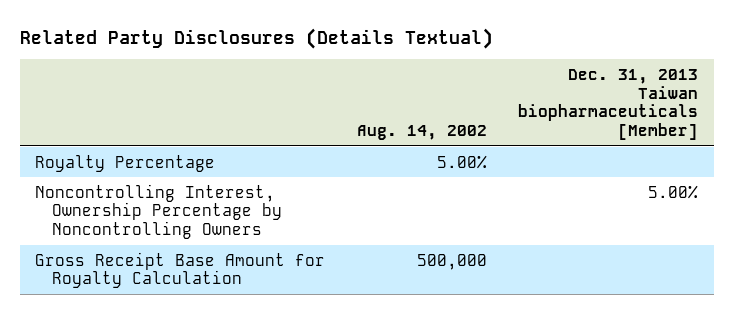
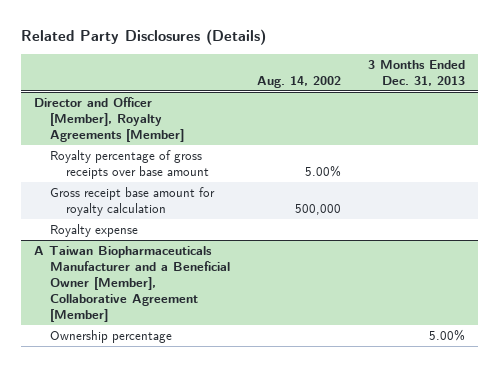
- Related Party Disclosures (Details Textual)
+ Related Party Disclosures (Details)
- | Aug. 14, 2002 | Dec. 31, 2013 Taiwan biopharmaceuticals [Member]
+ | Aug. 14, 2002 | 3 Months Ended Dec. 31, 2013
- Royalty Percentage | 5.00% |
- Noncontrolling Interest, Ownership Percentage by Noncontrolling Owners | | 5.00%
- Gross Receipt Base Amount for Royalty Calculation | 500,000 |
+ Director and Officer [Member], Royalty Agreements [Member]
+ Royalty percentage of gross receipts over base amount | 5.00% |
+ Gross receipt base amount for royalty calculation | 500,000 |
+ Royalty expense
+ A Taiwan Biopharmaceuticals Manufacturer and a Beneficial Owner [Member], Collaborative Agreement [Member]
+ Ownership percentage | | 5.00%

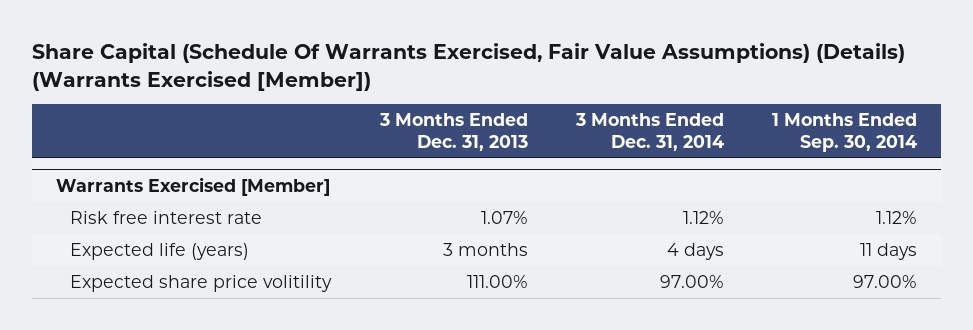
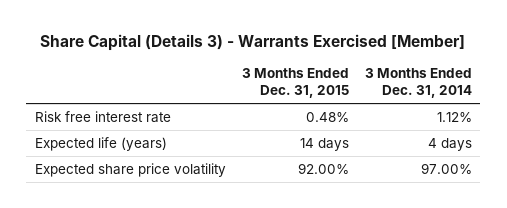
- Share Capital (Schedule Of Warrants Exercised, Fair Value Assumptions) (Details) (Warrants Exercised [Member])
+ Share Capital (Details 3) - Warrants Exercised [Member]
- | 3 Months Ended Dec. 31, 2013 | 3 Months Ended Dec. 31, 2014 | 1 Months Ended Sep. 30, 2014
+ | 3 Months Ended Dec. 31, 2015 | 3 Months Ended Dec. 31, 2014
- Warrants Exercised [Member]
- Expected share price volitility | 111.00% | 97.00% | 97.00%
+ Expected share price volatility | 92.00% | 97.00%

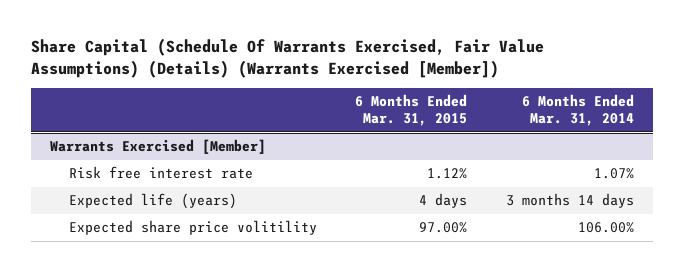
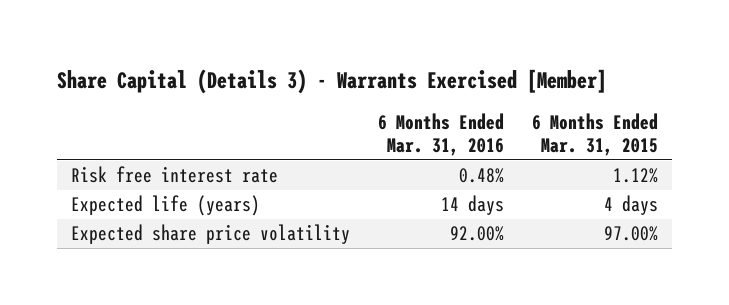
- Share Capital (Schedule Of Warrants Exercised, Fair Value Assumptions) (Details) (Warrants Exercised [Member])
+ Share Capital (Details 3) - Warrants Exercised [Member]
- | 6 Months Ended Mar. 31, 2015 | 6 Months Ended Mar. 31, 2014
+ | 6 Months Ended Mar. 31, 2016 | 6 Months Ended Mar. 31, 2015
- Warrants Exercised [Member]
- Expected share price volitility | 97.00% | 106.00%
+ Expected share price volatility | 92.00% | 97.00%

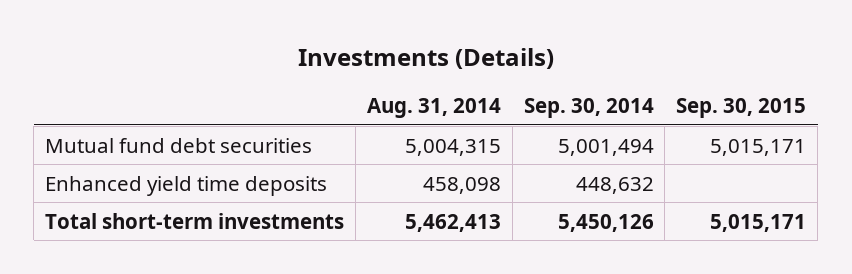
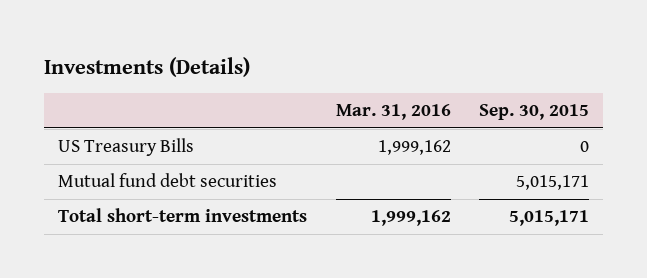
- | Aug. 31, 2014 | Sep. 30, 2014 | Sep. 30, 2015
+ | Mar. 31, 2016 | Sep. 30, 2015
+ US Treasury Bills | 1,999,162 | 0
- Enhanced yield time deposits | 458,098 | 448,632 |

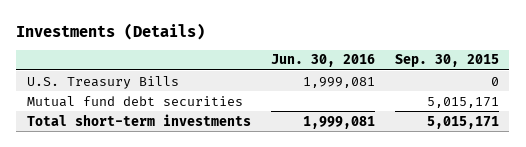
- | Mar. 31, 2016 | Sep. 30, 2015
+ | Jun. 30, 2016 | Sep. 30, 2015
- US Treasury Bills | 1,999,162 | 0
+ U.S. Treasury Bills | 1,999,081 | 0

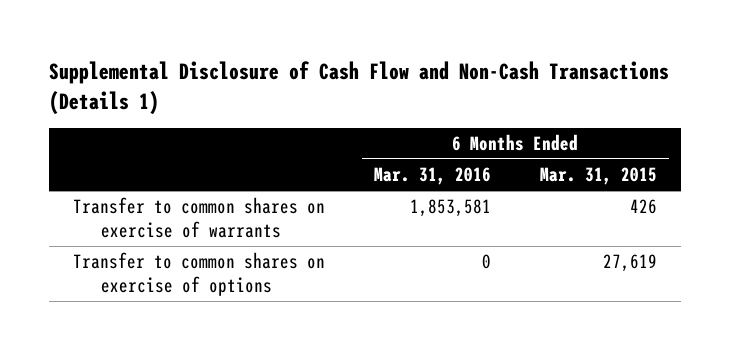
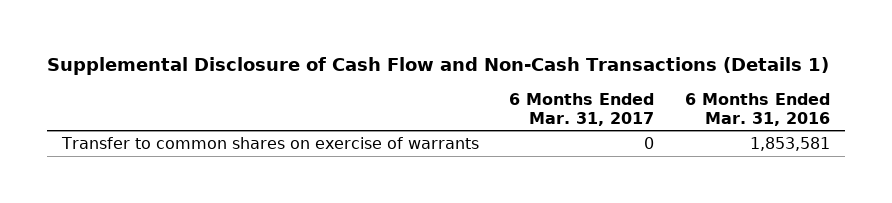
- | 6 Months Ended Mar. 31, 2016 | 6 Months Ended Mar. 31, 2015
+ | 6 Months Ended Mar. 31, 2017 | 6 Months Ended Mar. 31, 2016
- Transfer to common shares on exercise of options | 0 | 27,619

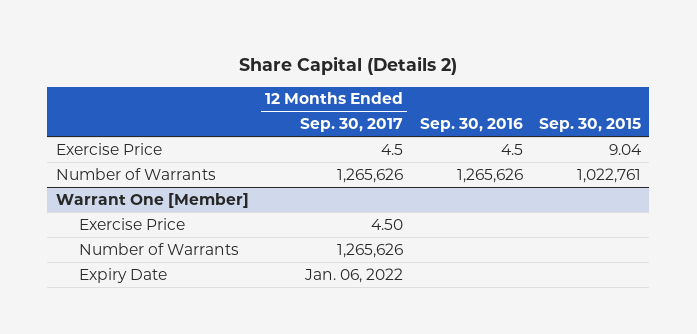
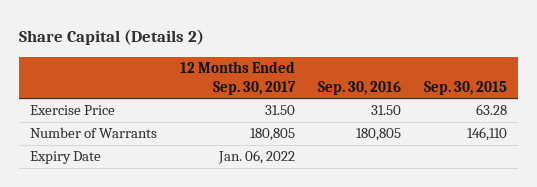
- Exercise Price | 4.5 | 4.5 | 9.04
- Number of Warrants | 1,265,626 | 1,265,626 | 1,022,761
- Warrant One [Member]
- Exercise Price | 4.50 | |
- Number of Warrants | 1,265,626 | |
+ Exercise Price | 31.50 | 31.50 | 63.28
+ Number of Warrants | 180,805 | 180,805 | 146,110

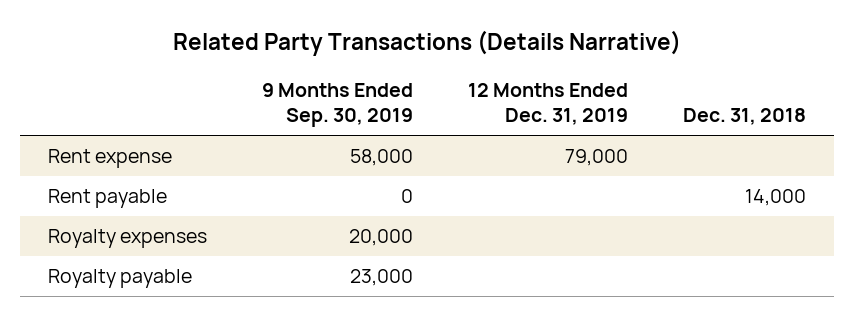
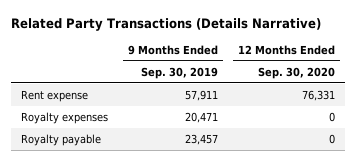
- | 9 Months Ended Sep. 30, 2019 | 12 Months Ended Dec. 31, 2019 | Dec. 31, 2018
+ | 9 Months Ended Sep. 30, 2019 | 12 Months Ended Sep. 30, 2020
- Rent expense | 58,000 | 79,000 |
- Rent payable | 0 | | 14,000
- Royalty expenses | 20,000 | |
- Royalty payable | 23,000 | |
+ Rent expense | 57,911 | 76,331
+ Royalty expenses | 20,471 | 0
+ Royalty payable | 23,457 | 0

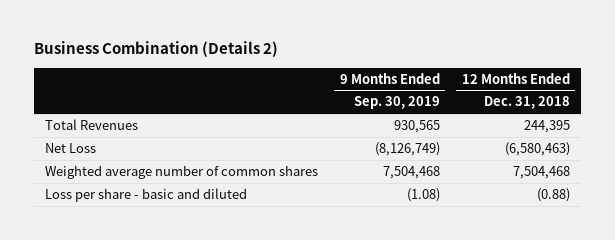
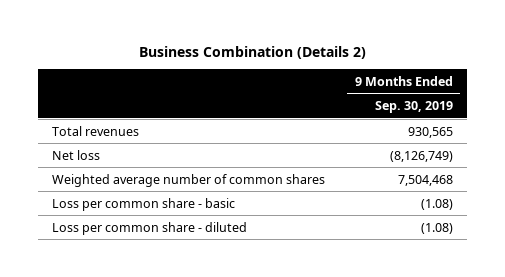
- | 9 Months Ended Sep. 30, 2019 | 12 Months Ended Dec. 31, 2018
+ | 9 Months Ended Sep. 30, 2019
- Total Revenues | 930,565 | 244,395
- Net Loss | (8,126,749) | (6,580,463)
+ Total revenues | 930,565
+ Net loss | (8,126,749)
- Loss per share - basic and diluted | (1.08) | (0.88)
+ Loss per common share - basic | (1.08)
+ Loss per common share - diluted | (1.08)

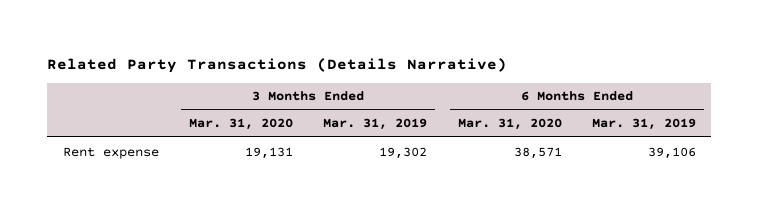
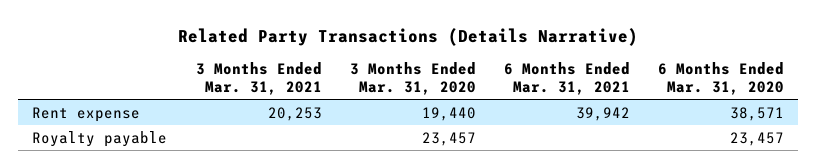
- | 3 Months Ended Mar. 31, 2020 | 3 Months Ended Mar. 31, 2019 | 6 Months Ended Mar. 31, 2020 | 6 Months Ended Mar. 31, 2019
+ | 3 Months Ended Mar. 31, 2021 | 3 Months Ended Mar. 31, 2020 | 6 Months Ended Mar. 31, 2021 | 6 Months Ended Mar. 31, 2020
- Rent expense | 19,131 | 19,302 | 38,571 | 39,106
+ Rent expense | 20,253 | 19,440 | 39,942 | 38,571
+ Royalty payable | | 23,457 | | 23,457

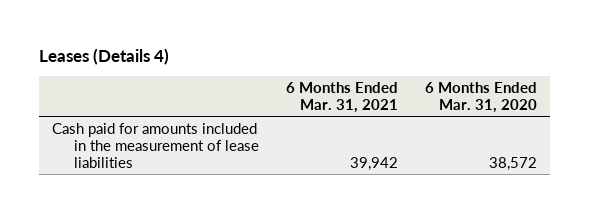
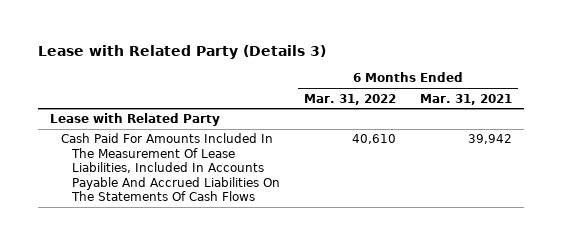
- Leases (Details 4)
+ Lease with Related Party (Details 3)
- | 6 Months Ended Mar. 31, 2021 | 6 Months Ended Mar. 31, 2020
+ | 6 Months Ended Mar. 31, 2022 | 6 Months Ended Mar. 31, 2021
- Cash paid for amounts included in the measurement of lease liabilities | 39,942 | 38,572
+ Lease with Related Party
+ Cash Paid For Amounts Included In The Measurement Of Lease Liabilities, Included In Accounts Payable And Accrued Liabilities On The Statements Of Cash Flows | 40,610 | 39,942

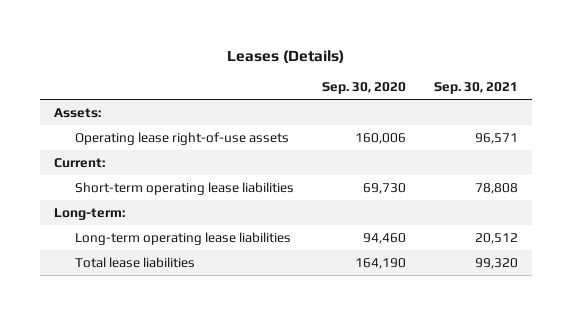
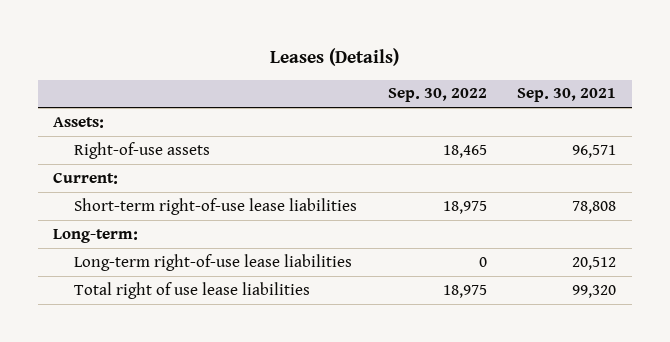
- | Sep. 30, 2020 | Sep. 30, 2021
+ | Sep. 30, 2022 | Sep. 30, 2021
- Operating lease right-of-use assets | 160,006 | 96,571
+ Right-of-use assets | 18,465 | 96,571
- Short-term operating lease liabilities | 69,730 | 78,808
+ Short-term right-of-use lease liabilities | 18,975 | 78,808
- Long-term operating lease liabilities | 94,460 | 20,512
- Total lease liabilities | 164,190 | 99,320
+ Long-term right-of-use lease liabilities | 0 | 20,512
+ Total right of use lease liabilities | 18,975 | 99,320

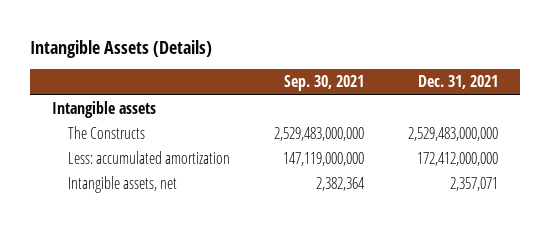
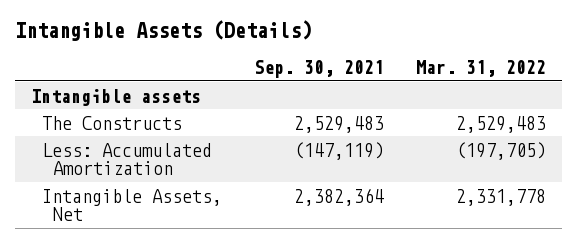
- | Sep. 30, 2021 | Dec. 31, 2021
+ | Sep. 30, 2021 | Mar. 31, 2022
- The Constructs | 2,529,483,000,000 | 2,529,483,000,000
- Less: accumulated amortization | 147,119,000,000 | 172,412,000,000
- Intangible assets, net | 2,382,364 | 2,357,071
+ The Constructs | 2,529,483 | 2,529,483
+ Less: Accumulated Amortization | (147,119) | (197,705)
+ Intangible Assets, Net | 2,382,364 | 2,331,778

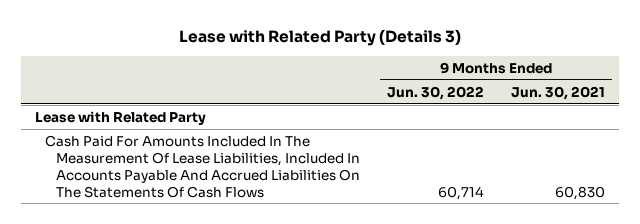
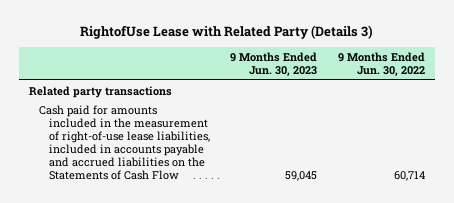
- Lease with Related Party (Details 3)
+ RightofUse Lease with Related Party (Details 3)
- | 9 Months Ended Jun. 30, 2022 | 9 Months Ended Jun. 30, 2021
+ | 9 Months Ended Jun. 30, 2023 | 9 Months Ended Jun. 30, 2022
- Lease with Related Party
- Cash Paid For Amounts Included In The Measurement Of Lease Liabilities, Included In Accounts Payable And Accrued Liabilities On The Statements Of Cash Flows | 60,714 | 60,830
+ Related party transactions
+ Cash paid for amounts included in the measurement of right-of-use lease liabilities, included in accounts payable and accrued liabilities on the Statements of Cash Flow | 59,045 | 60,714

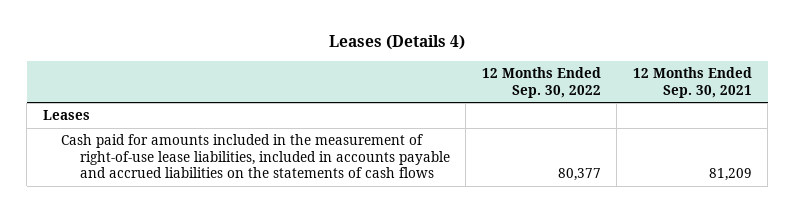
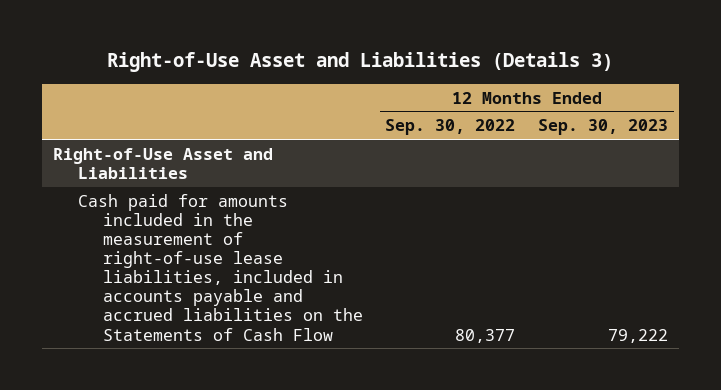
- Leases (Details 4)
+ Right-of-Use Asset and Liabilities (Details 3)
- | 12 Months Ended Sep. 30, 2022 | 12 Months Ended Sep. 30, 2021
+ | 12 Months Ended Sep. 30, 2022 | 12 Months Ended Sep. 30, 2023
- Leases
- Cash paid for amounts included in the measurement of right-of-use lease liabilities, included in accounts payable and accrued liabilities on the statements of cash flows | 80,377 | 81,209
+ Right-of-Use Asset and Liabilities
+ Cash paid for amounts included in the measurement of right-of-use lease liabilities, included in accounts payable and accrued liabilities on the Statements of Cash Flow | 80,377 | 79,222

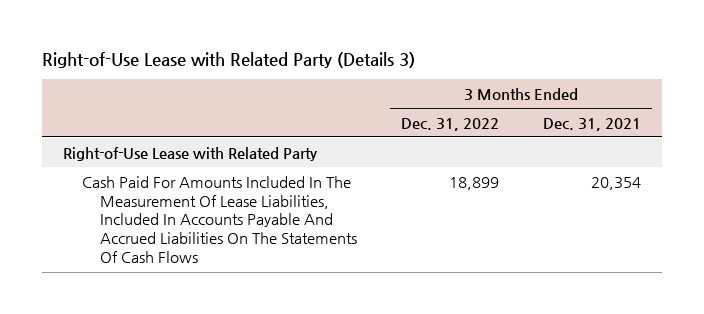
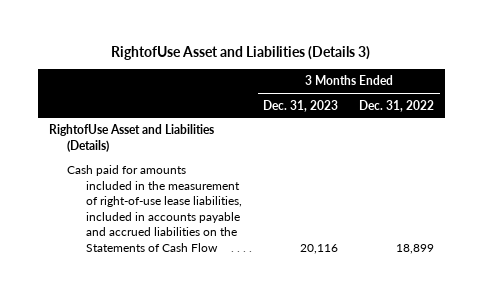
- Right-of-Use Lease with Related Party (Details 3)
+ RightofUse Asset and Liabilities (Details 3)
- | 3 Months Ended Dec. 31, 2022 | 3 Months Ended Dec. 31, 2021
+ | 3 Months Ended Dec. 31, 2023 | 3 Months Ended Dec. 31, 2022
- Right-of-Use Lease with Related Party
- Cash Paid For Amounts Included In The Measurement Of Lease Liabilities, Included In Accounts Payable And Accrued Liabilities On The Statements Of Cash Flows | 18,899 | 20,354
+ RightofUse Asset and Liabilities (Details)
+ Cash paid for amounts included in the measurement of right-of-use lease liabilities, included in accounts payable and accrued liabilities on the Statements of Cash Flow | 20,116 | 18,899

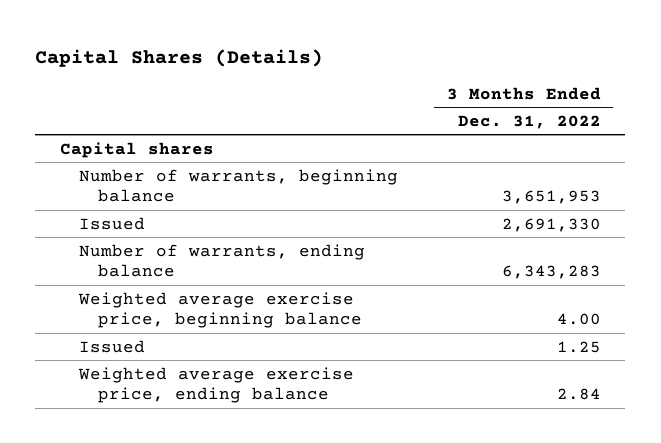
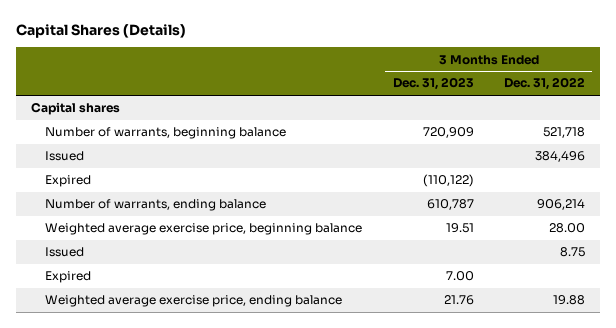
- | 3 Months Ended Dec. 31, 2022
+ | 3 Months Ended Dec. 31, 2023 | 3 Months Ended Dec. 31, 2022
- Number of warrants, beginning balance | 3,651,953
- Issued | 2,691,330
- Number of warrants, ending balance | 6,343,283
- Weighted average exercise price, beginning balance | 4.00
- Issued | 1.25
- Weighted average exercise price, ending balance | 2.84
+ Number of warrants, beginning balance | 720,909 | 521,718
+ Issued | | 384,496
+ Expired | (110,122) |
+ Number of warrants, ending balance | 610,787 | 906,214
+ Weighted average exercise price, beginning balance | 19.51 | 28.00
+ Issued | | 8.75
+ Expired | 7.00 |
+ Weighted average exercise price, ending balance | 21.76 | 19.88

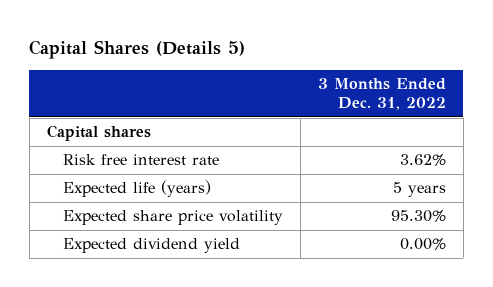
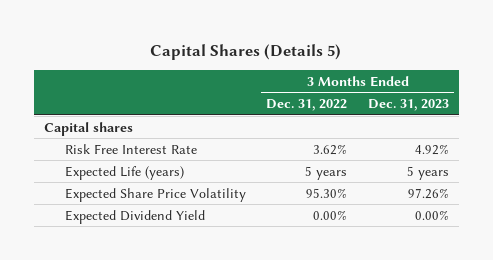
- | 3 Months Ended Dec. 31, 2022
+ | 3 Months Ended Dec. 31, 2022 | 3 Months Ended Dec. 31, 2023
- Risk free interest rate | 3.62%
- Expected life (years) | 5 years
- Expected share price volatility | 95.30%
- Expected dividend yield | 0.00%
+ Risk Free Interest Rate | 3.62% | 4.92%
+ Expected Life (years) | 5 years | 5 years
+ Expected Share Price Volatility | 95.30% | 97.26%
+ Expected Dividend Yield | 0.00% | 0.00%

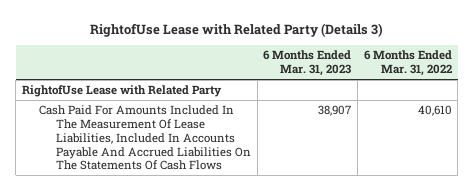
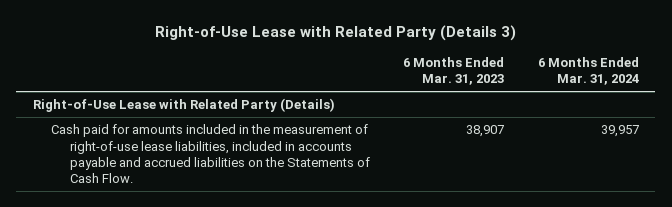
- RightofUse Lease with Related Party (Details 3)
+ Right-of-Use Lease with Related Party (Details 3)
- | 6 Months Ended Mar. 31, 2023 | 6 Months Ended Mar. 31, 2022
+ | 6 Months Ended Mar. 31, 2023 | 6 Months Ended Mar. 31, 2024
- RightofUse Lease with Related Party
- Cash Paid For Amounts Included In The Measurement Of Lease Liabilities, Included In Accounts Payable And Accrued Liabilities On The Statements Of Cash Flows | 38,907 | 40,610
+ Right-of-Use Lease with Related Party (Details)
+ Cash paid for amounts included in the measurement of right-of-use lease liabilities, included in accounts payable and accrued liabilities on the Statements of Cash Flow. | 38,907 | 39,957

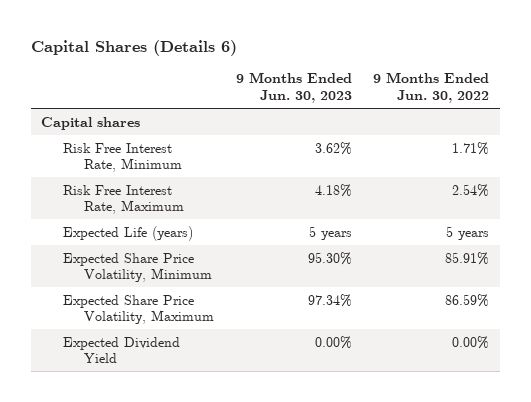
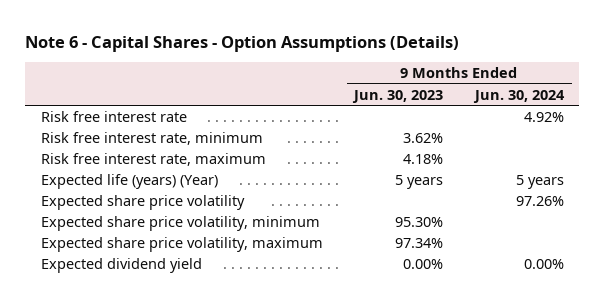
- Capital Shares (Details 6)
+ Note 6 - Capital Shares - Option Assumptions (Details)
- | 9 Months Ended Jun. 30, 2023 | 9 Months Ended Jun. 30, 2022
+ | 9 Months Ended Jun. 30, 2023 | 9 Months Ended Jun. 30, 2024
- Capital shares
- Risk Free Interest Rate, Minimum | 3.62% | 1.71%
- Risk Free Interest Rate, Maximum | 4.18% | 2.54%
- Expected Life (years) | 5 years | 5 years
- Expected Share Price Volatility, Minimum | 95.30% | 85.91%
- Expected Share Price Volatility, Maximum | 97.34% | 86.59%
- Expected Dividend Yield | 0.00% | 0.00%
+ Risk free interest rate | | 4.92%
+ Risk free interest rate, minimum | 3.62% |
+ Risk free interest rate, maximum | 4.18% |
+ Expected life (years) (Year) | 5 years | 5 years
+ Expected share price volatility | | 97.26%
+ Expected share price volatility, minimum | 95.30% |
+ Expected share price volatility, maximum | 97.34% |
+ Expected dividend yield | 0.00% | 0.00%

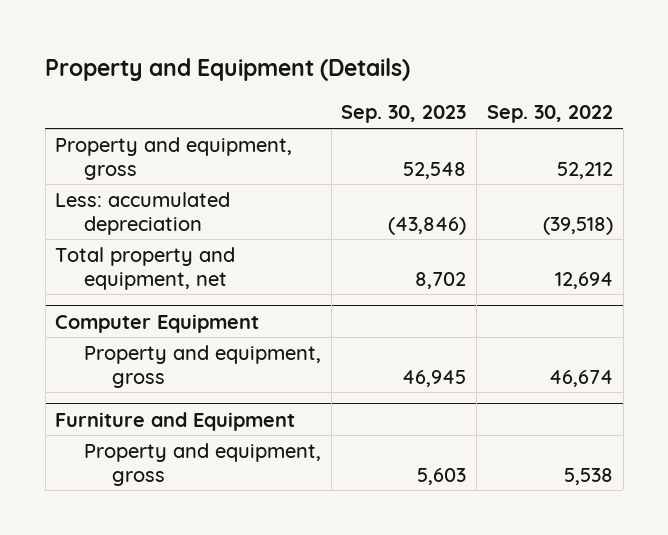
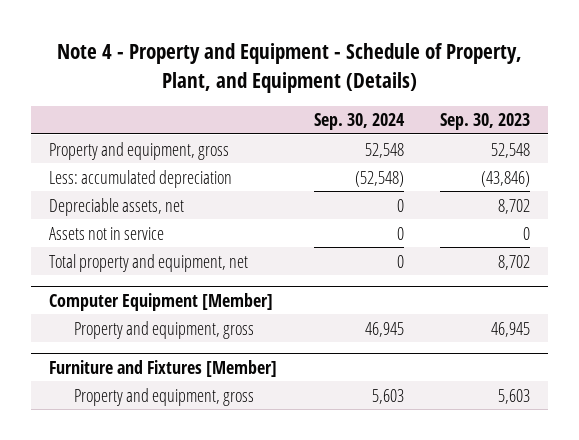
- Property and Equipment (Details)
+ Note 4 - Property and Equipment - Schedule of Property, Plant, and Equipment (Details)
- | Sep. 30, 2023 | Sep. 30, 2022
+ | Sep. 30, 2024 | Sep. 30, 2023
+ Depreciable assets, net | 0 | 8,702
+ Assets not in service | 0 | 0
- Computer Equipment
+ Computer Equipment [Member]
- Furniture and Equipment
+ Furniture and Fixtures [Member]

